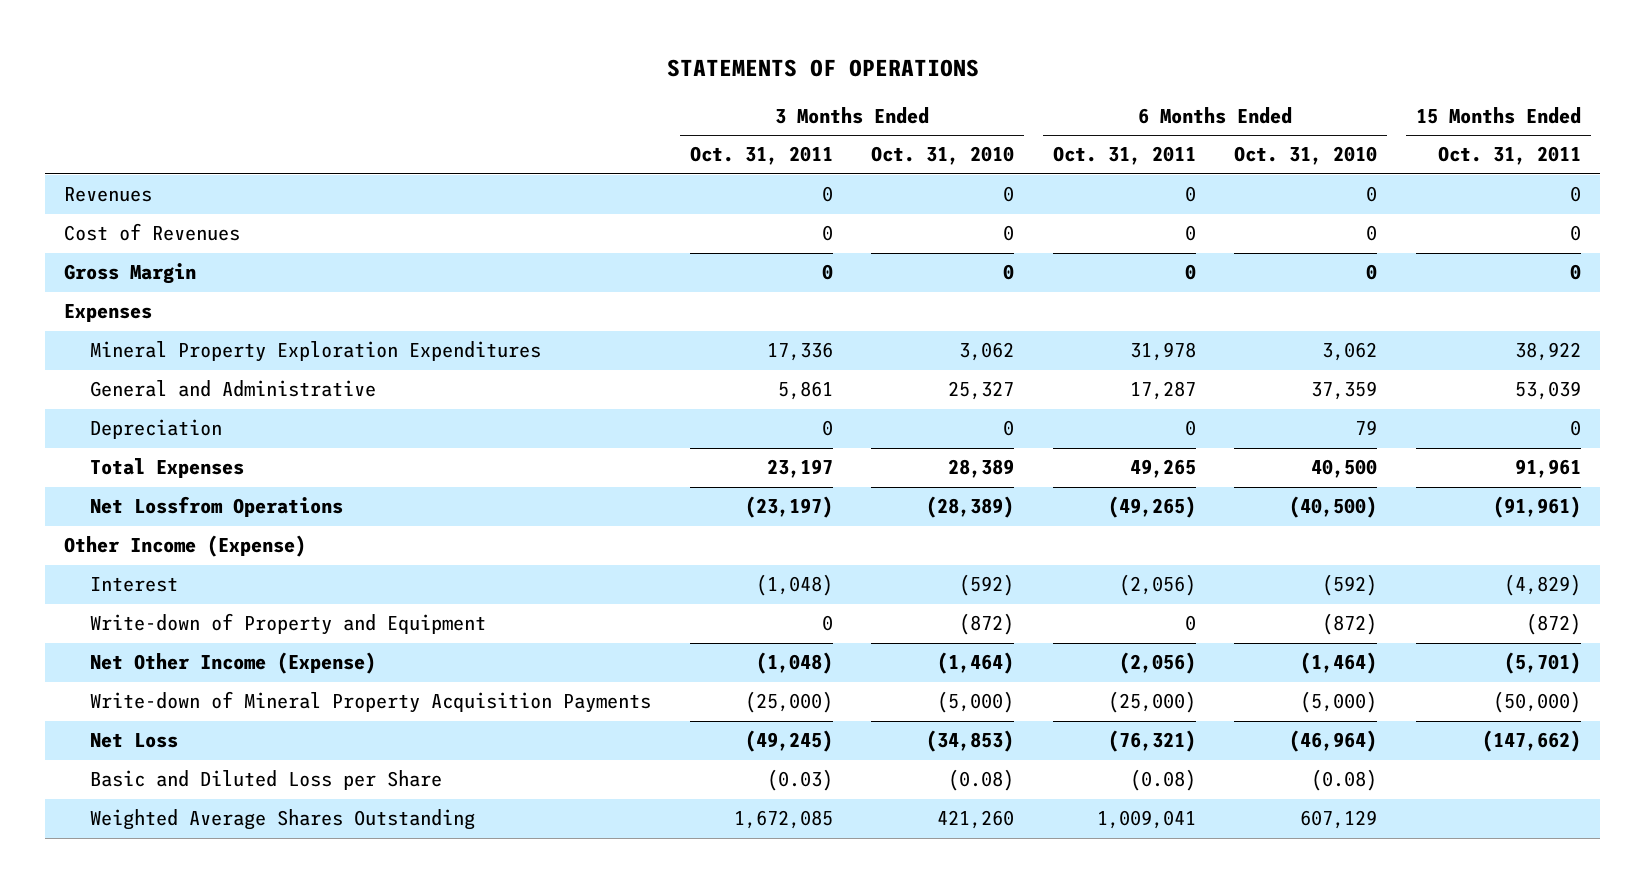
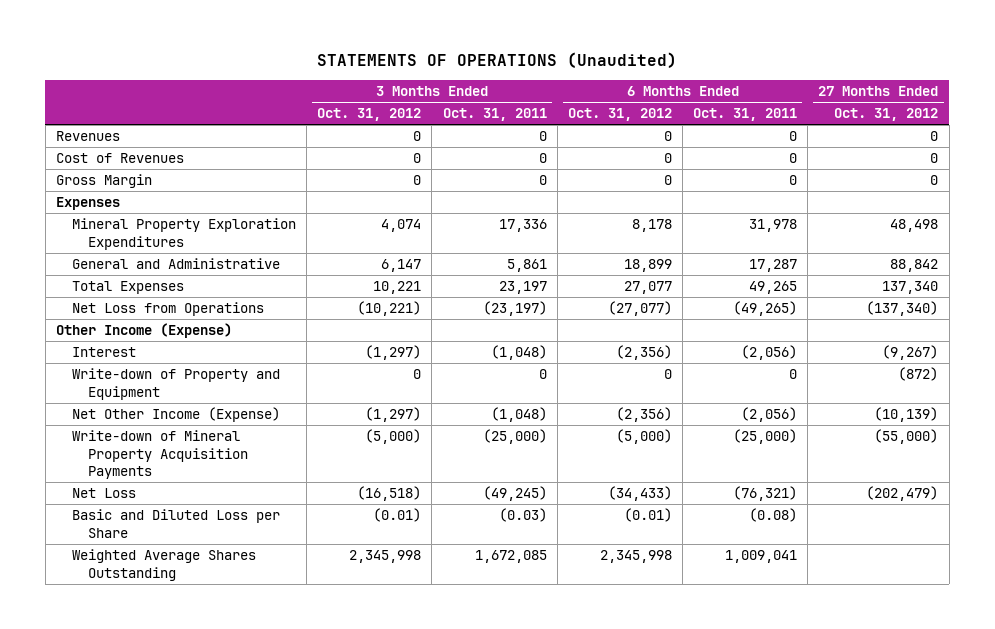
- STATEMENTS OF OPERATIONS
+ STATEMENTS OF OPERATIONS (Unaudited)
- | 3 Months Ended Oct. 31, 2011 | 3 Months Ended Oct. 31, 2010 | 6 Months Ended Oct. 31, 2011 | 6 Months Ended Oct. 31, 2010 | 15 Months Ended Oct. 31, 2011
+ | 3 Months Ended Oct. 31, 2012 | 3 Months Ended Oct. 31, 2011 | 6 Months Ended Oct. 31, 2012 | 6 Months Ended Oct. 31, 2011 | 27 Months Ended Oct. 31, 2012
- Depreciation | 0 | 0 | 0 | 79 | 0
- Net Lossfrom Operations | (23,197) | (28,389) | (49,265) | (40,500) | (91,961)
+ Net Loss from Operations | (10,221) | (23,197) | (27,077) | (49,265) | (137,340)

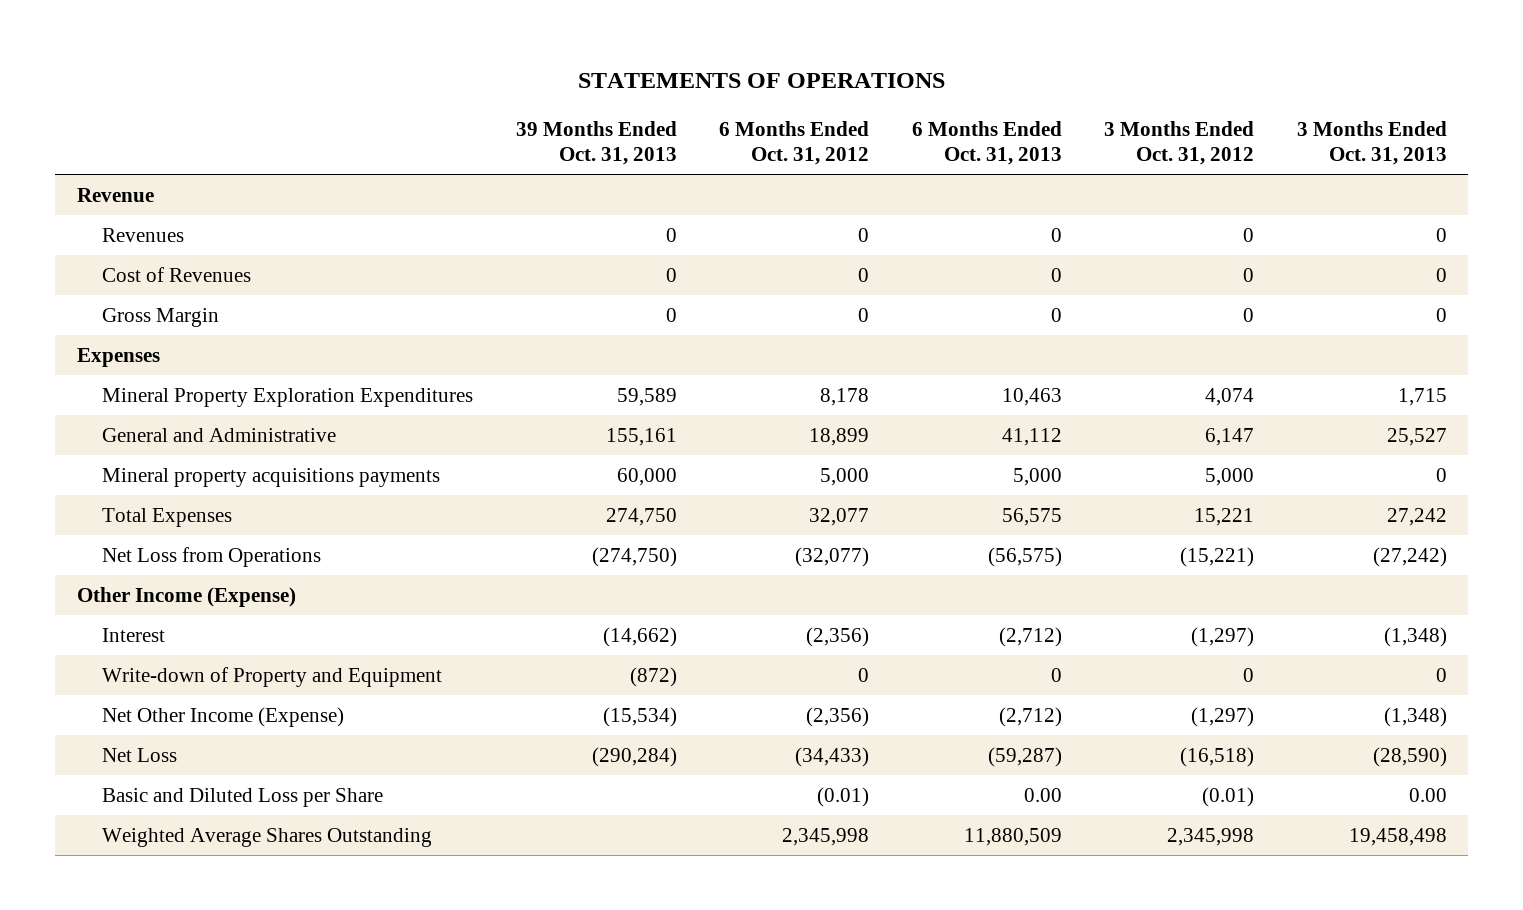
- STATEMENTS OF OPERATIONS (Unaudited)
+ STATEMENTS OF OPERATIONS
- | 3 Months Ended Oct. 31, 2012 | 3 Months Ended Oct. 31, 2011 | 6 Months Ended Oct. 31, 2012 | 6 Months Ended Oct. 31, 2011 | 27 Months Ended Oct. 31, 2012
+ | 39 Months Ended Oct. 31, 2013 | 6 Months Ended Oct. 31, 2012 | 6 Months Ended Oct. 31, 2013 | 3 Months Ended Oct. 31, 2012 | 3 Months Ended Oct. 31, 2013
+ Revenue
- Total Expenses | 10,221 | 23,197 | 27,077 | 49,265 | 137,340
- Net Loss from Operations | (10,221) | (23,197) | (27,077) | (49,265) | (137,340)
+ Mineral property acquisitions payments | 60,000 | 5,000 | 5,000 | 5,000 | 0
+ Total Expenses | 274,750 | 32,077 | 56,575 | 15,221 | 27,242
+ Net Loss from Operations | (274,750) | (32,077) | (56,575) | (15,221) | (27,242)
- Write-down of Mineral Property Acquisition Payments | (5,000) | (25,000) | (5,000) | (25,000) | (55,000)

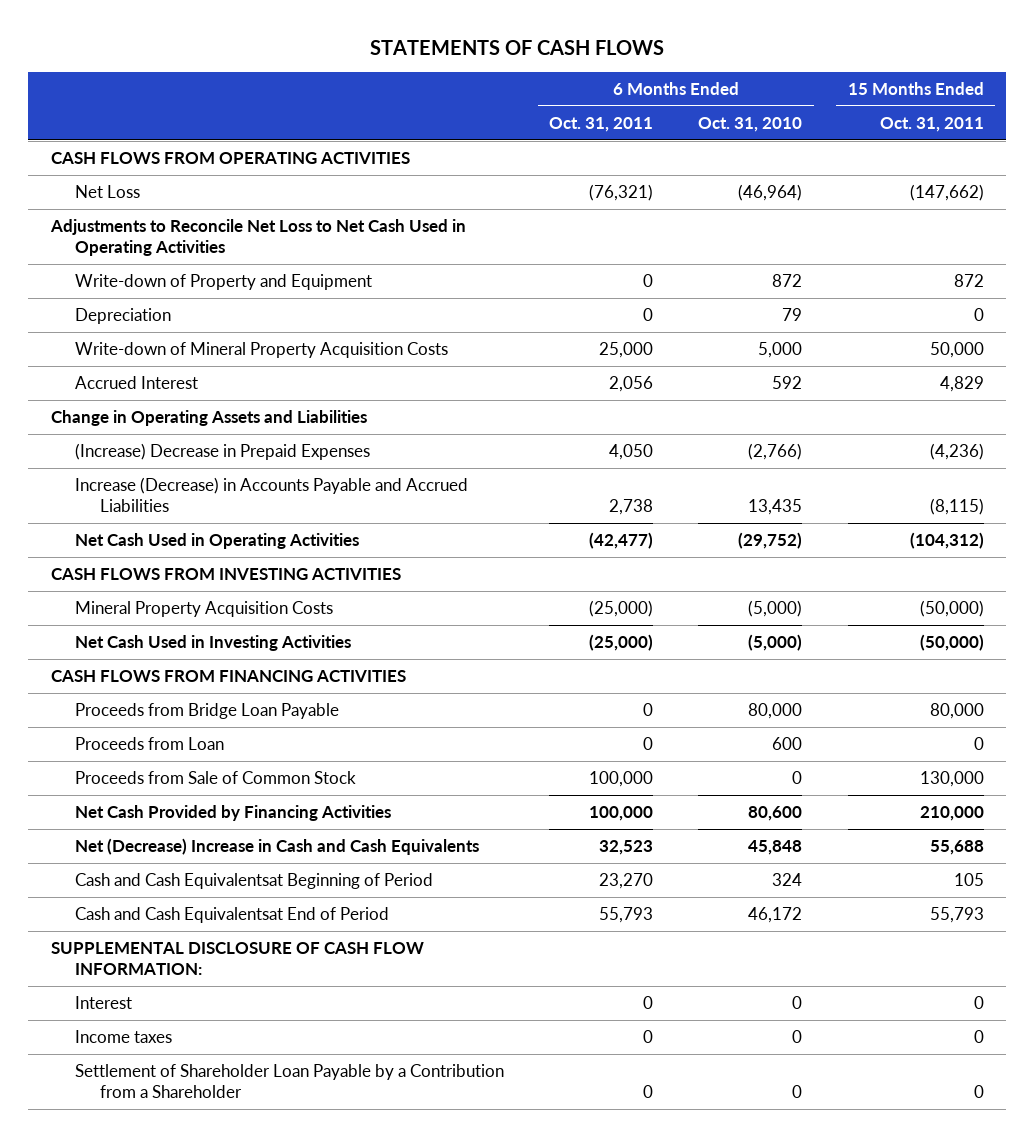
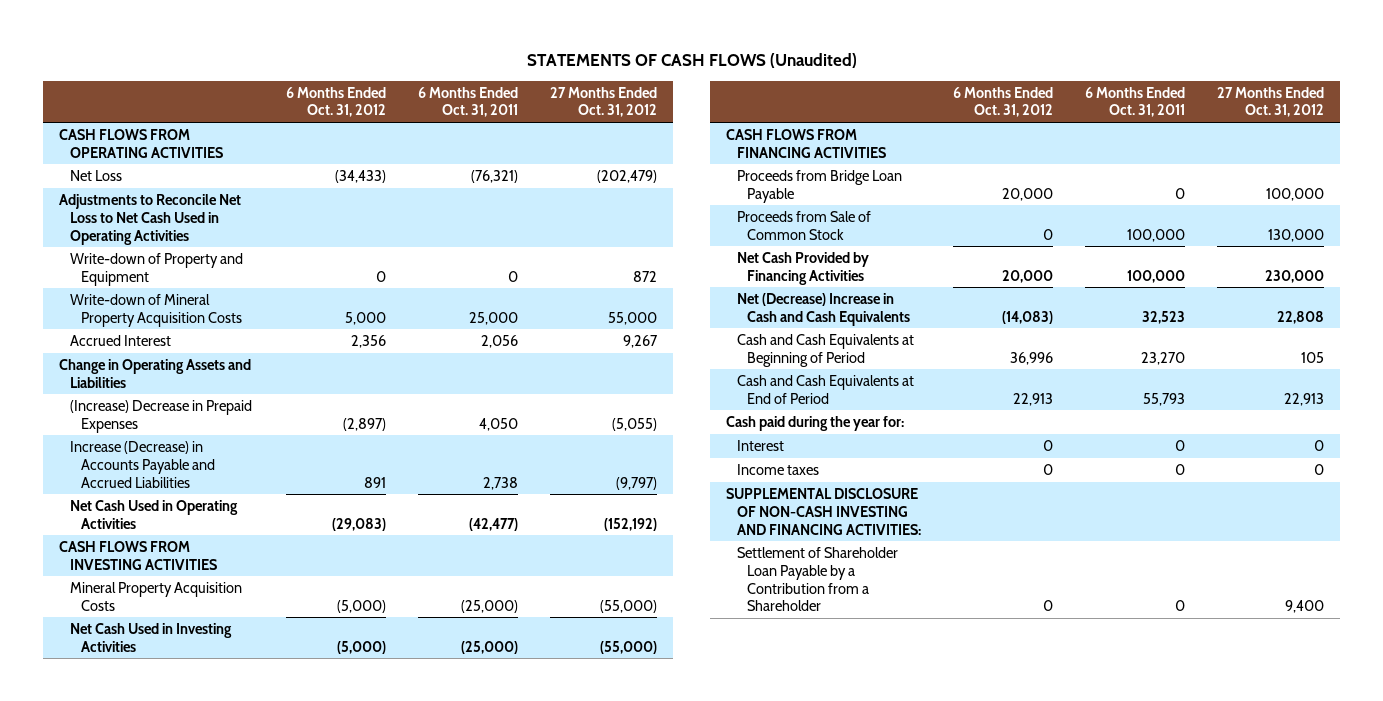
- STATEMENTS OF CASH FLOWS
+ STATEMENTS OF CASH FLOWS (Unaudited)
- | 6 Months Ended Oct. 31, 2011 | 6 Months Ended Oct. 31, 2010 | 15 Months Ended Oct. 31, 2011
+ | 6 Months Ended Oct. 31, 2012 | 6 Months Ended Oct. 31, 2011 | 27 Months Ended Oct. 31, 2012
- Depreciation | 0 | 79 | 0
- Proceeds from Loan | 0 | 600 | 0
- Cash and Cash Equivalentsat Beginning of Period | 23,270 | 324 | 105
- Cash and Cash Equivalentsat End of Period | 55,793 | 46,172 | 55,793
- SUPPLEMENTAL DISCLOSURE OF CASH FLOW INFORMATION:
+ Cash and Cash Equivalents at Beginning of Period | 36,996 | 23,270 | 105
+ Cash and Cash Equivalents at End of Period | 22,913 | 55,793 | 22,913
+ Cash paid during the year for:
+ SUPPLEMENTAL DISCLOSURE OF NON-CASH INVESTING AND FINANCING ACTIVITIES:

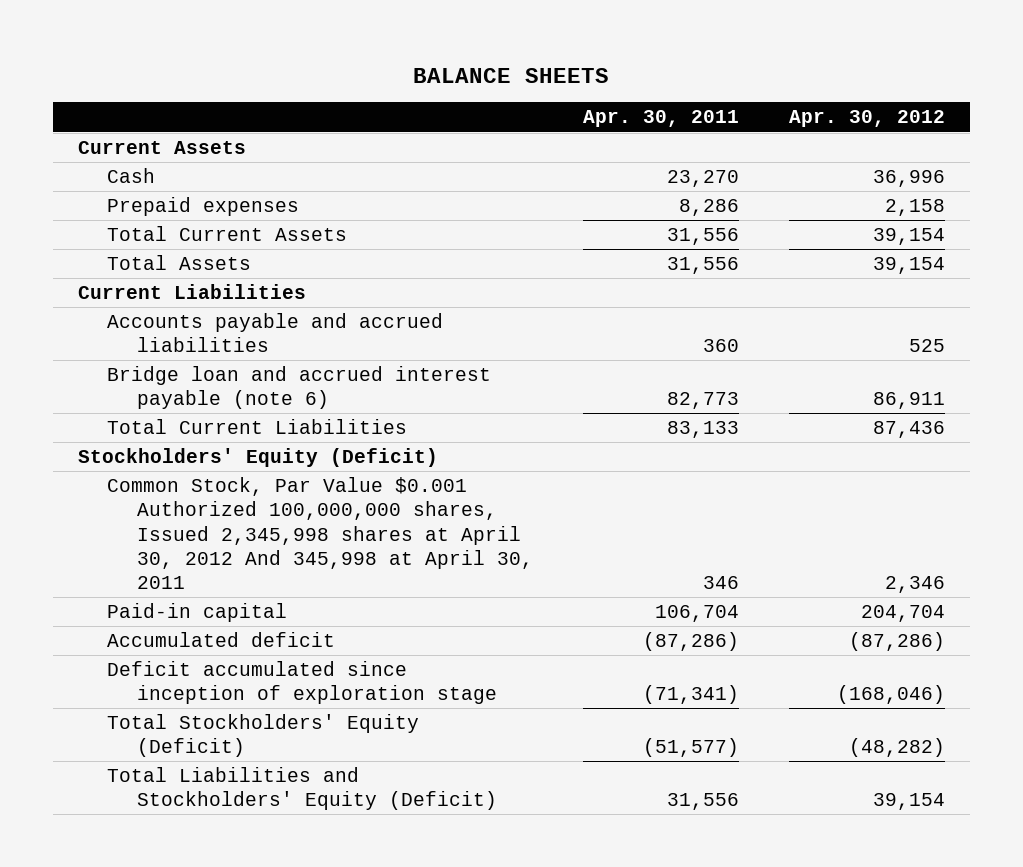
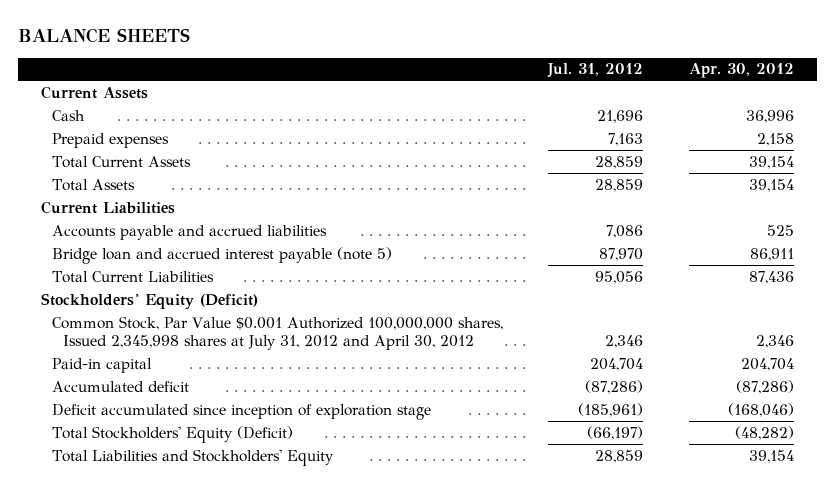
- | Apr. 30, 2011 | Apr. 30, 2012
+ | Jul. 31, 2012 | Apr. 30, 2012
- Bridge loan and accrued interest payable (note 6) | 82,773 | 86,911
+ Bridge loan and accrued interest payable (note 5) | 87,970 | 86,911
- Common Stock, Par Value $0.001 Authorized 100,000,000 shares, Issued 2,345,998 shares at April 30, 2012 And 345,998 at April 30, 2011 | 346 | 2,346
+ Common Stock, Par Value $0.001 Authorized 100,000,000 shares, Issued 2,345,998 shares at July 31, 2012 and April 30, 2012 | 2,346 | 2,346
- Total Liabilities and Stockholders' Equity (Deficit) | 31,556 | 39,154
+ Total Liabilities and Stockholders' Equity | 28,859 | 39,154

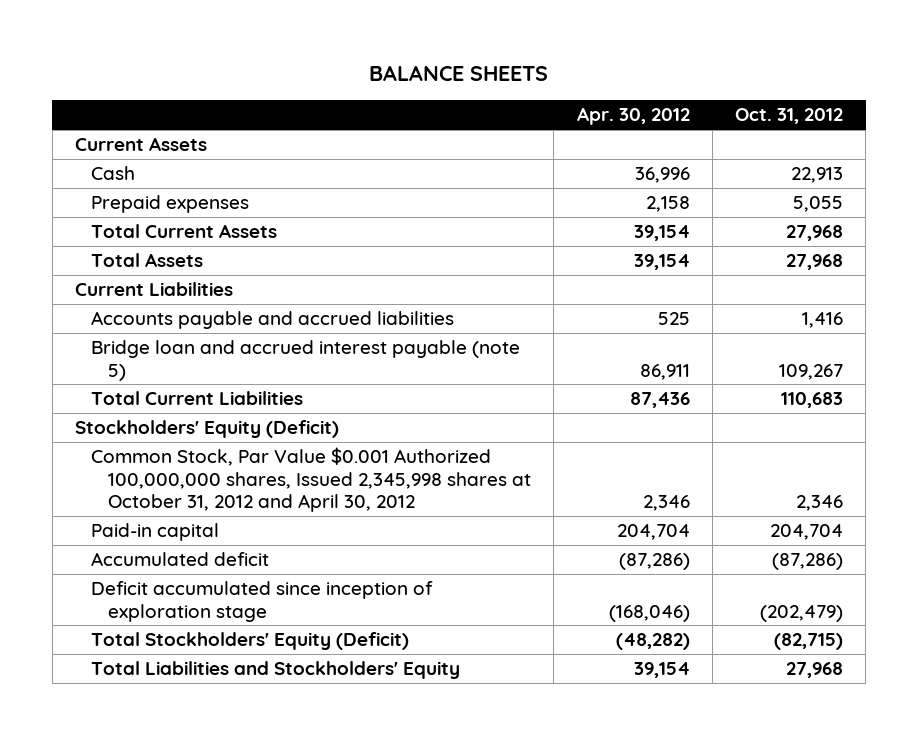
- | Jul. 31, 2012 | Apr. 30, 2012
+ | Apr. 30, 2012 | Oct. 31, 2012
- Common Stock, Par Value $0.001 Authorized 100,000,000 shares, Issued 2,345,998 shares at July 31, 2012 and April 30, 2012 | 2,346 | 2,346
+ Common Stock, Par Value $0.001 Authorized 100,000,000 shares, Issued 2,345,998 shares at October 31, 2012 and April 30, 2012 | 2,346 | 2,346

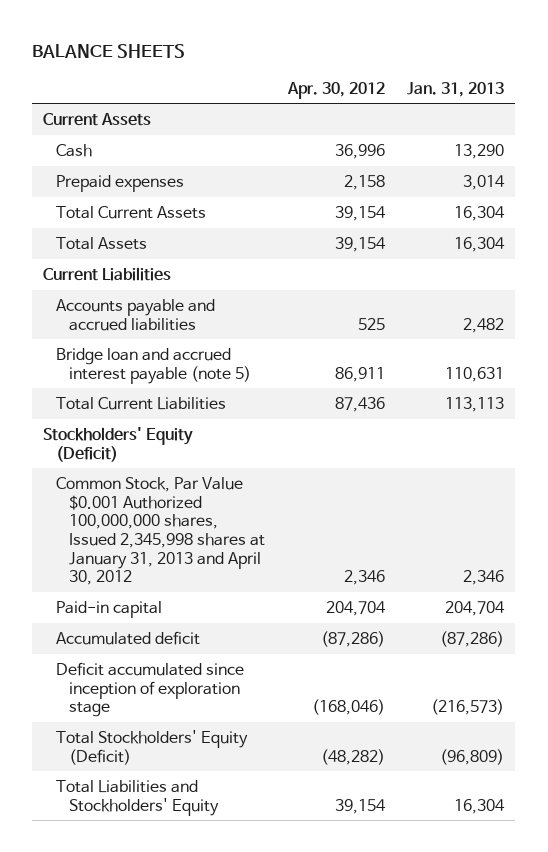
- | Apr. 30, 2012 | Oct. 31, 2012
+ | Apr. 30, 2012 | Jan. 31, 2013
- Common Stock, Par Value $0.001 Authorized 100,000,000 shares, Issued 2,345,998 shares at October 31, 2012 and April 30, 2012 | 2,346 | 2,346
+ Common Stock, Par Value $0.001 Authorized 100,000,000 shares, Issued 2,345,998 shares at January 31, 2013 and April 30, 2012 | 2,346 | 2,346

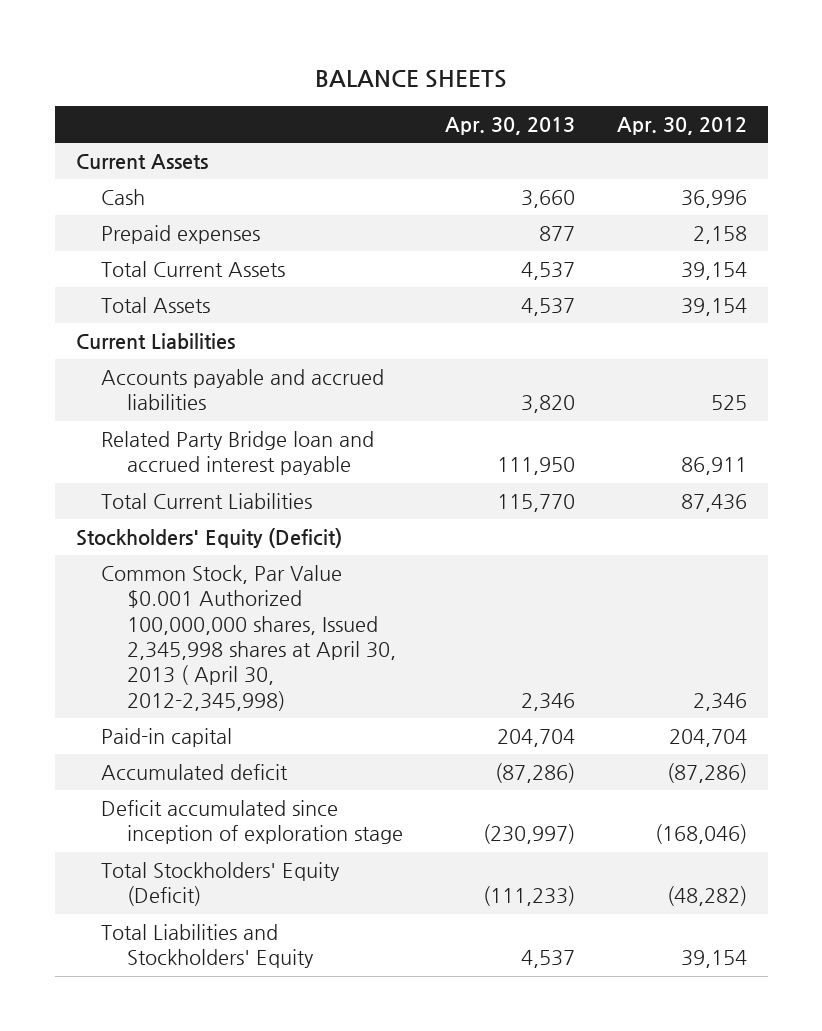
- | Apr. 30, 2012 | Jan. 31, 2013
+ | Apr. 30, 2013 | Apr. 30, 2012
- Bridge loan and accrued interest payable (note 5) | 86,911 | 110,631
+ Related Party Bridge loan and accrued interest payable | 111,950 | 86,911
- Common Stock, Par Value $0.001 Authorized 100,000,000 shares, Issued 2,345,998 shares at January 31, 2013 and April 30, 2012 | 2,346 | 2,346
+ Common Stock, Par Value $0.001 Authorized 100,000,000 shares, Issued 2,345,998 shares at April 30, 2013 ( April 30, 2012-2,345,998) | 2,346 | 2,346

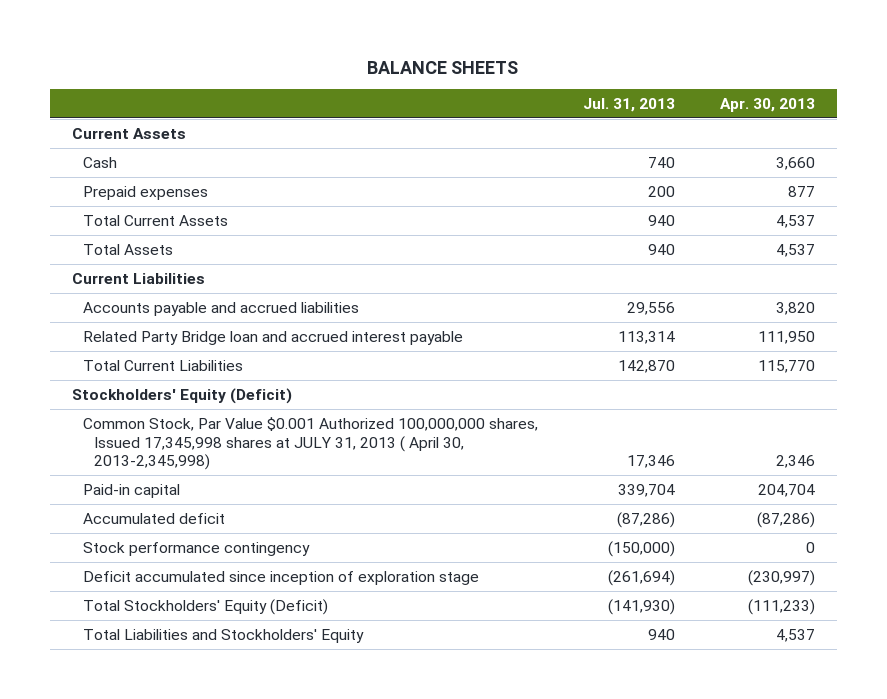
- | Apr. 30, 2013 | Apr. 30, 2012
+ | Jul. 31, 2013 | Apr. 30, 2013
- Common Stock, Par Value $0.001 Authorized 100,000,000 shares, Issued 2,345,998 shares at April 30, 2013 ( April 30, 2012-2,345,998) | 2,346 | 2,346
+ Common Stock, Par Value $0.001 Authorized 100,000,000 shares, Issued 17,345,998 shares at JULY 31, 2013 ( April 30, 2013-2,345,998) | 17,346 | 2,346
+ Stock performance contingency | (150,000) | 0

